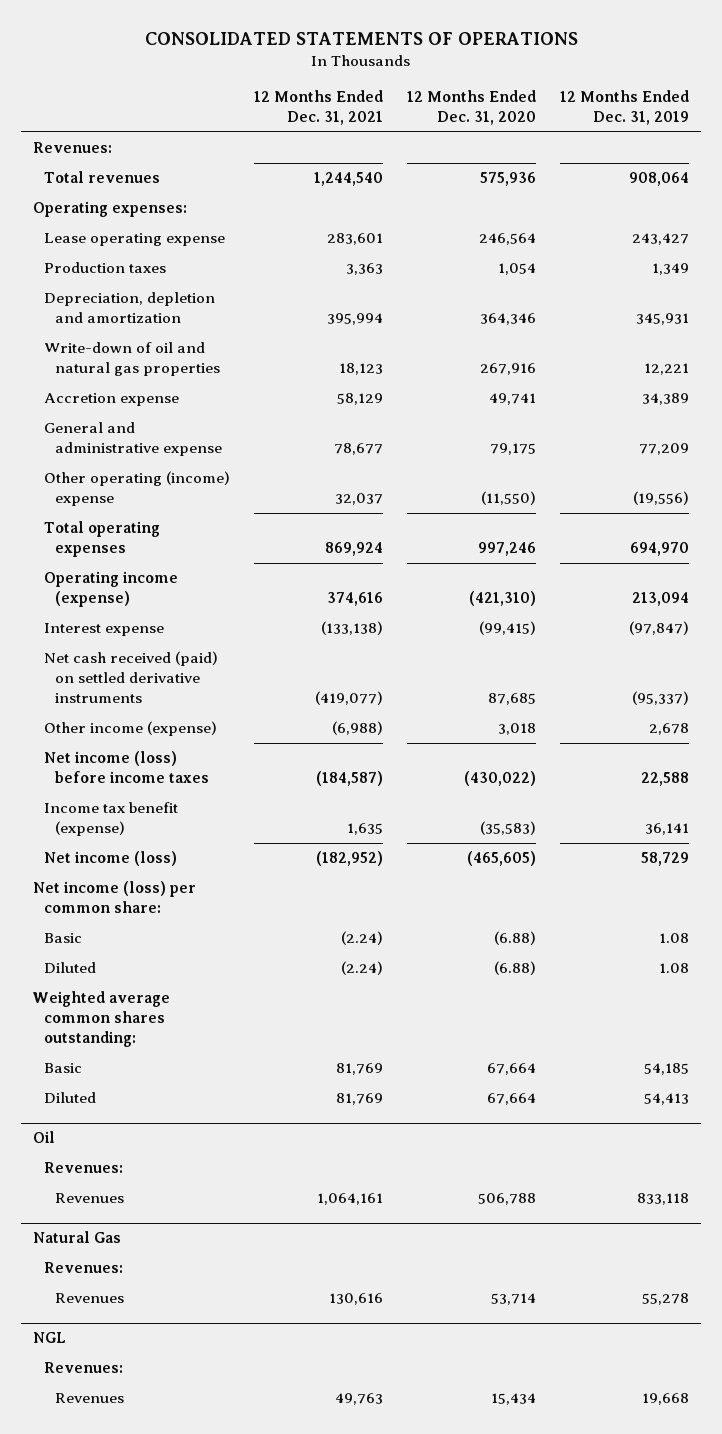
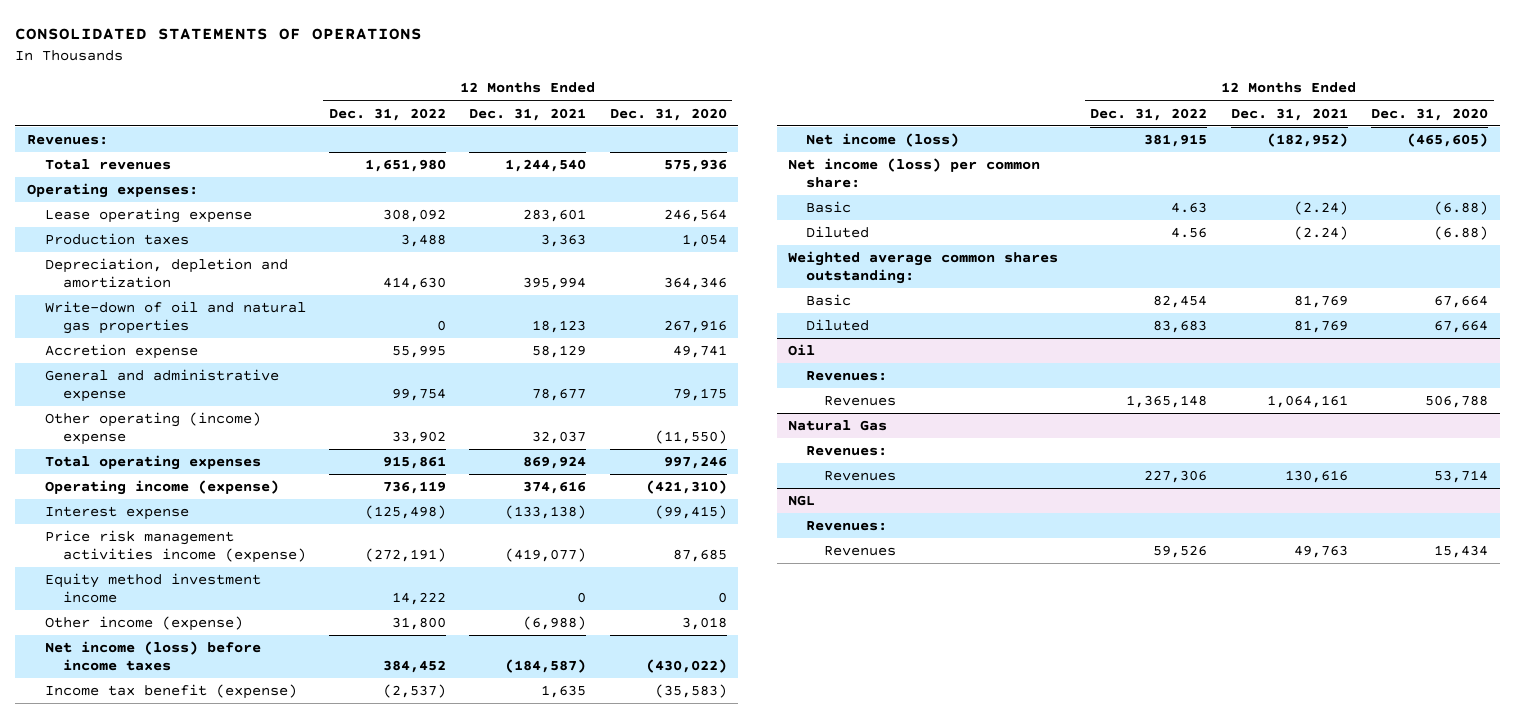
- | 12 Months Ended Dec. 31, 2021 | 12 Months Ended Dec. 31, 2020 | 12 Months Ended Dec. 31, 2019
+ | 12 Months Ended Dec. 31, 2022 | 12 Months Ended Dec. 31, 2021 | 12 Months Ended Dec. 31, 2020
- Net cash received (paid) on settled derivative instruments | (419,077) | 87,685 | (95,337)
+ Price risk management activities income (expense) | (272,191) | (419,077) | 87,685
+ Equity method investment income | 14,222 | 0 | 0

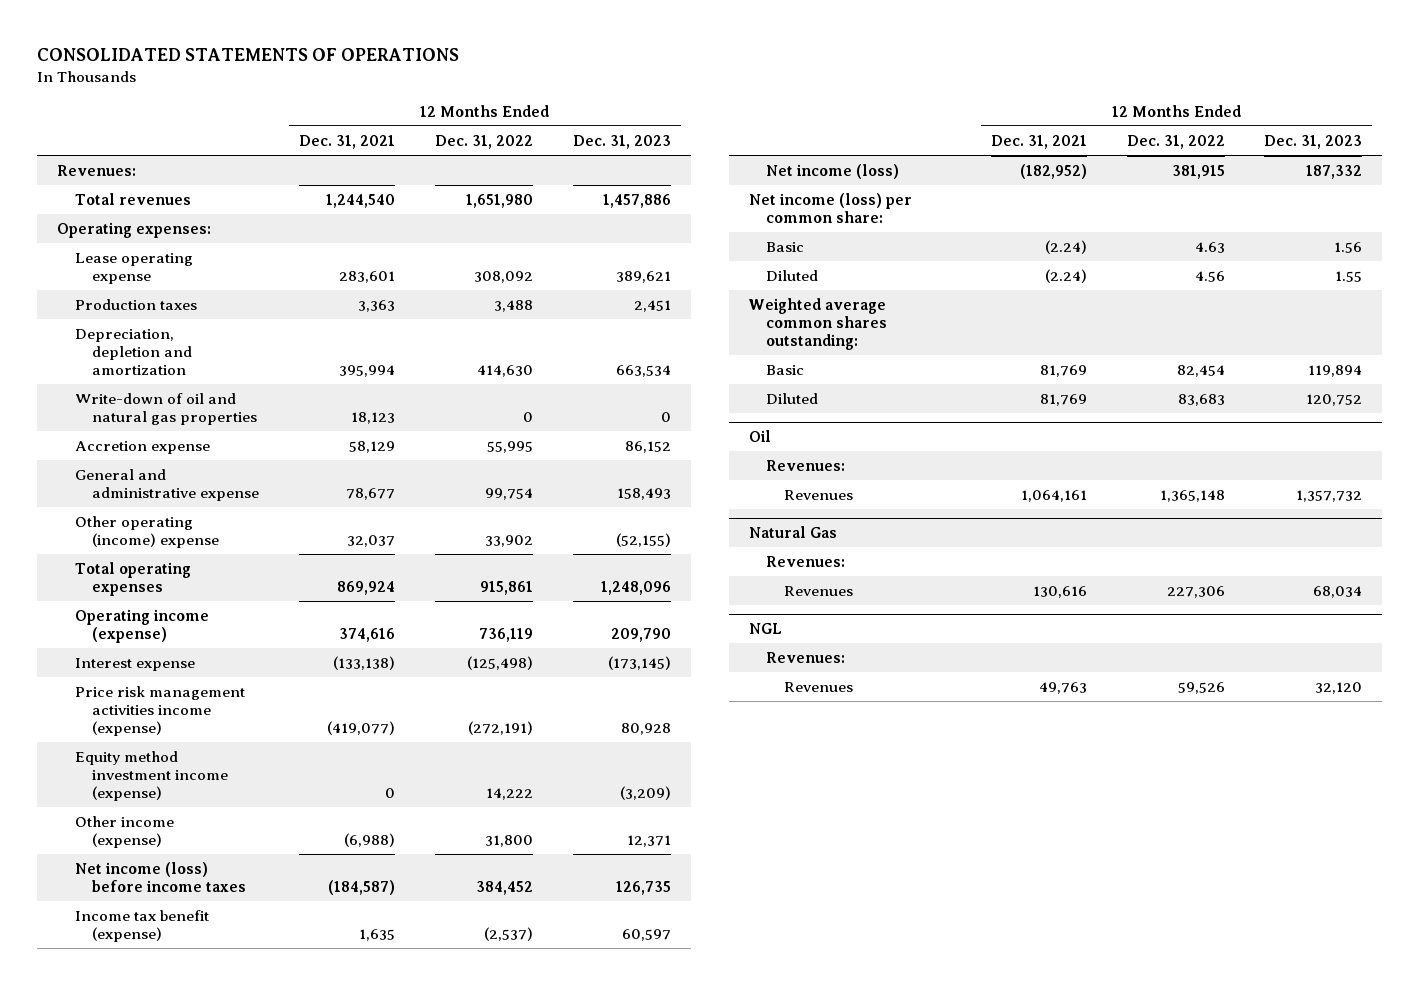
- | 12 Months Ended Dec. 31, 2022 | 12 Months Ended Dec. 31, 2021 | 12 Months Ended Dec. 31, 2020
+ | 12 Months Ended Dec. 31, 2021 | 12 Months Ended Dec. 31, 2022 | 12 Months Ended Dec. 31, 2023
- Equity method investment income | 14,222 | 0 | 0
+ Equity method investment income (expense) | 0 | 14,222 | (3,209)

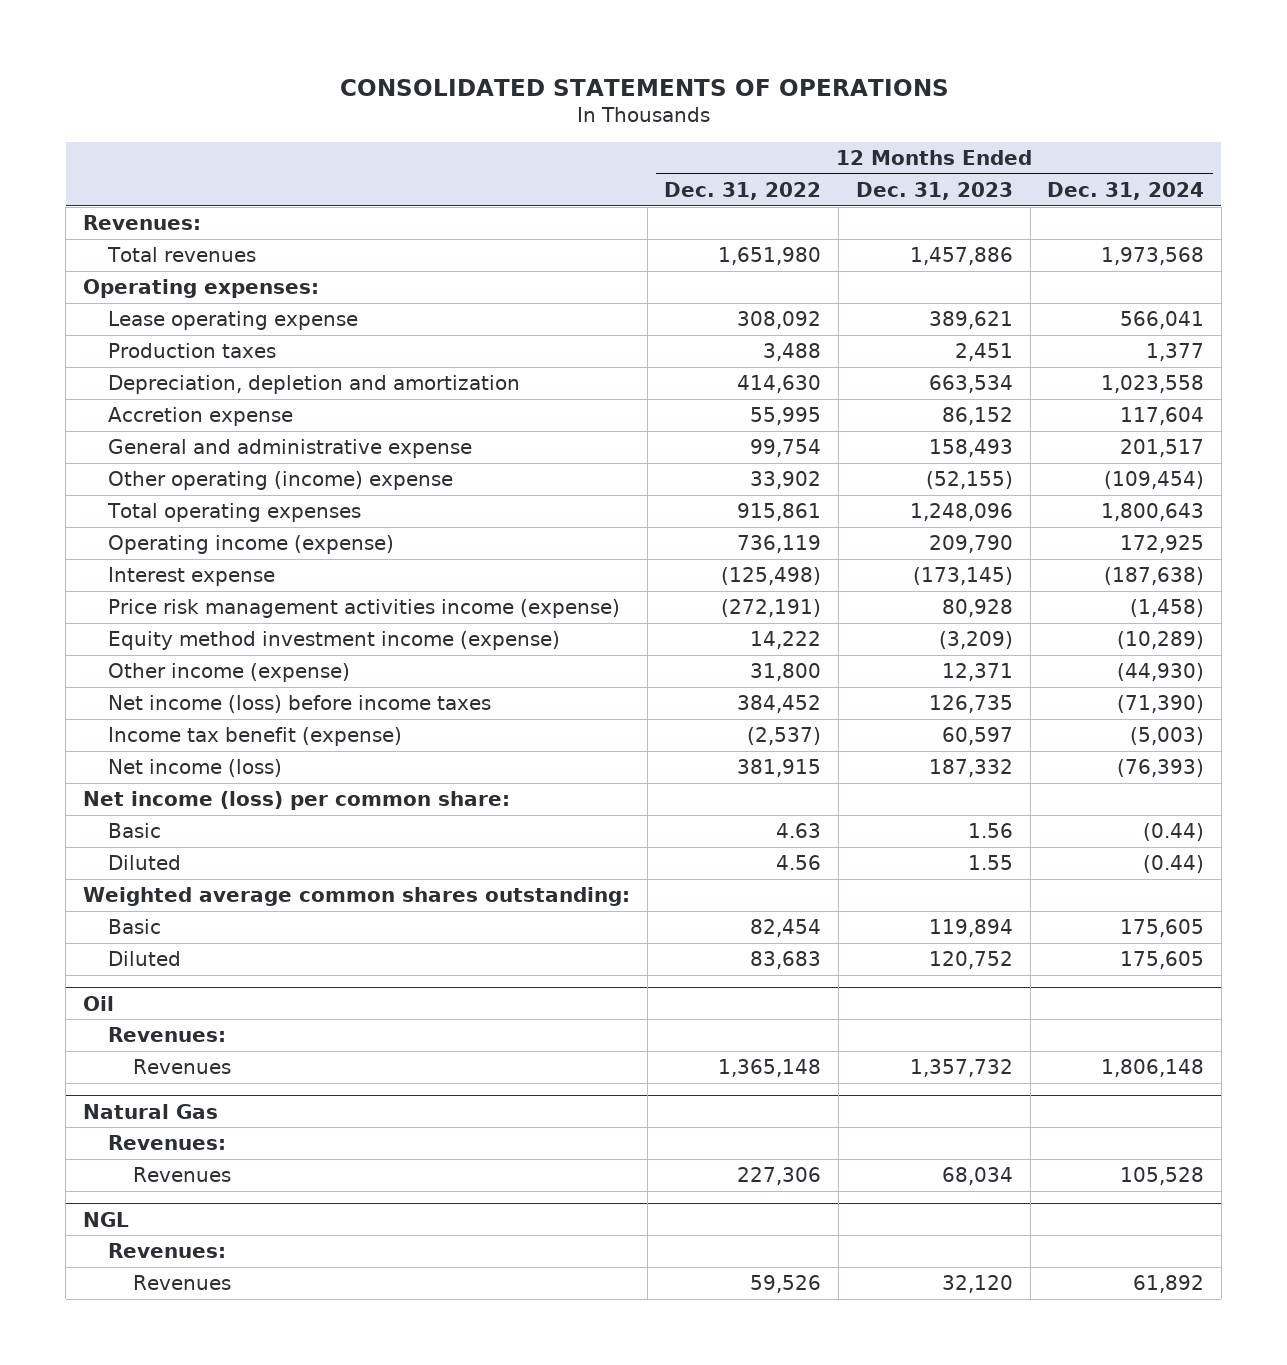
- | 12 Months Ended Dec. 31, 2021 | 12 Months Ended Dec. 31, 2022 | 12 Months Ended Dec. 31, 2023
+ | 12 Months Ended Dec. 31, 2022 | 12 Months Ended Dec. 31, 2023 | 12 Months Ended Dec. 31, 2024
- Write-down of oil and natural gas properties | 18,123 | 0 | 0

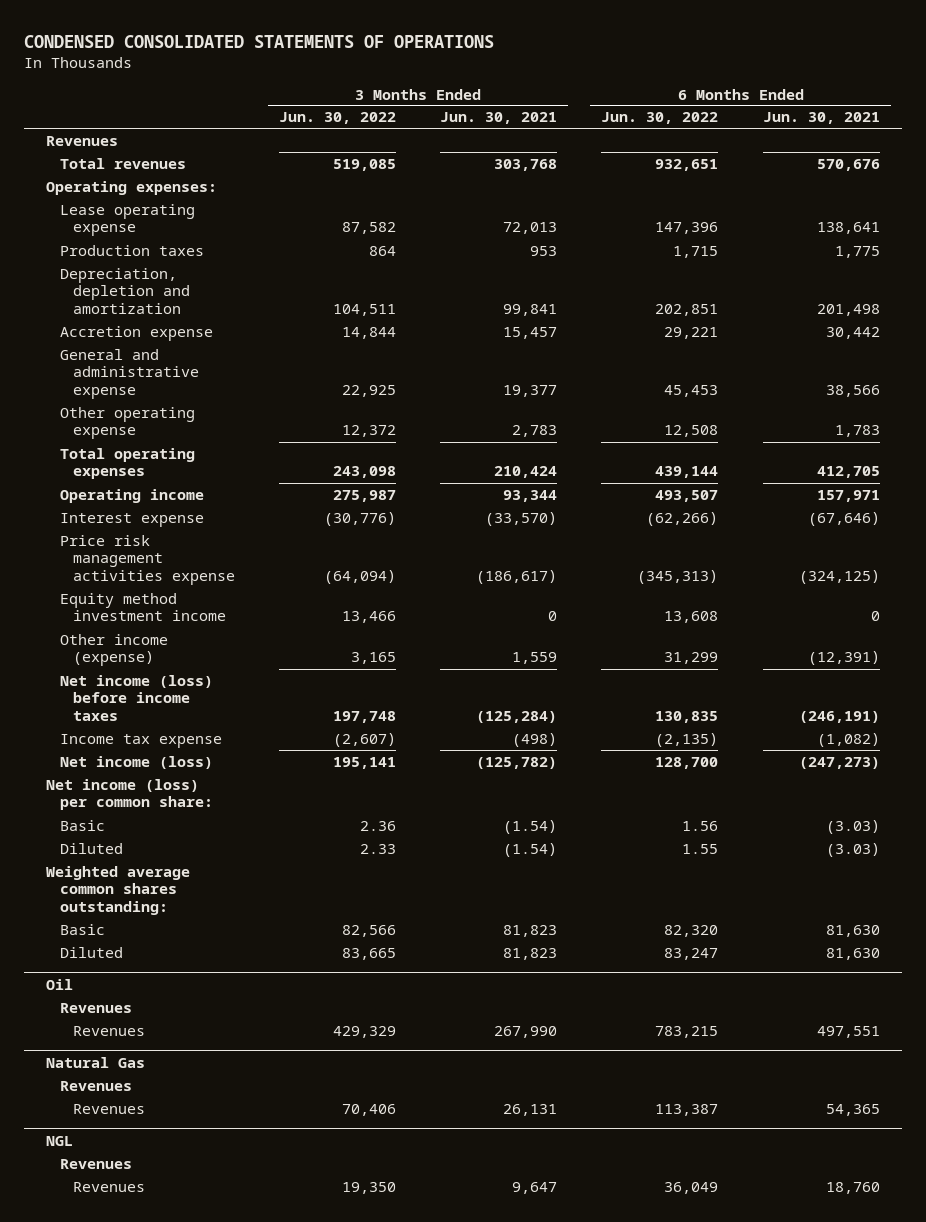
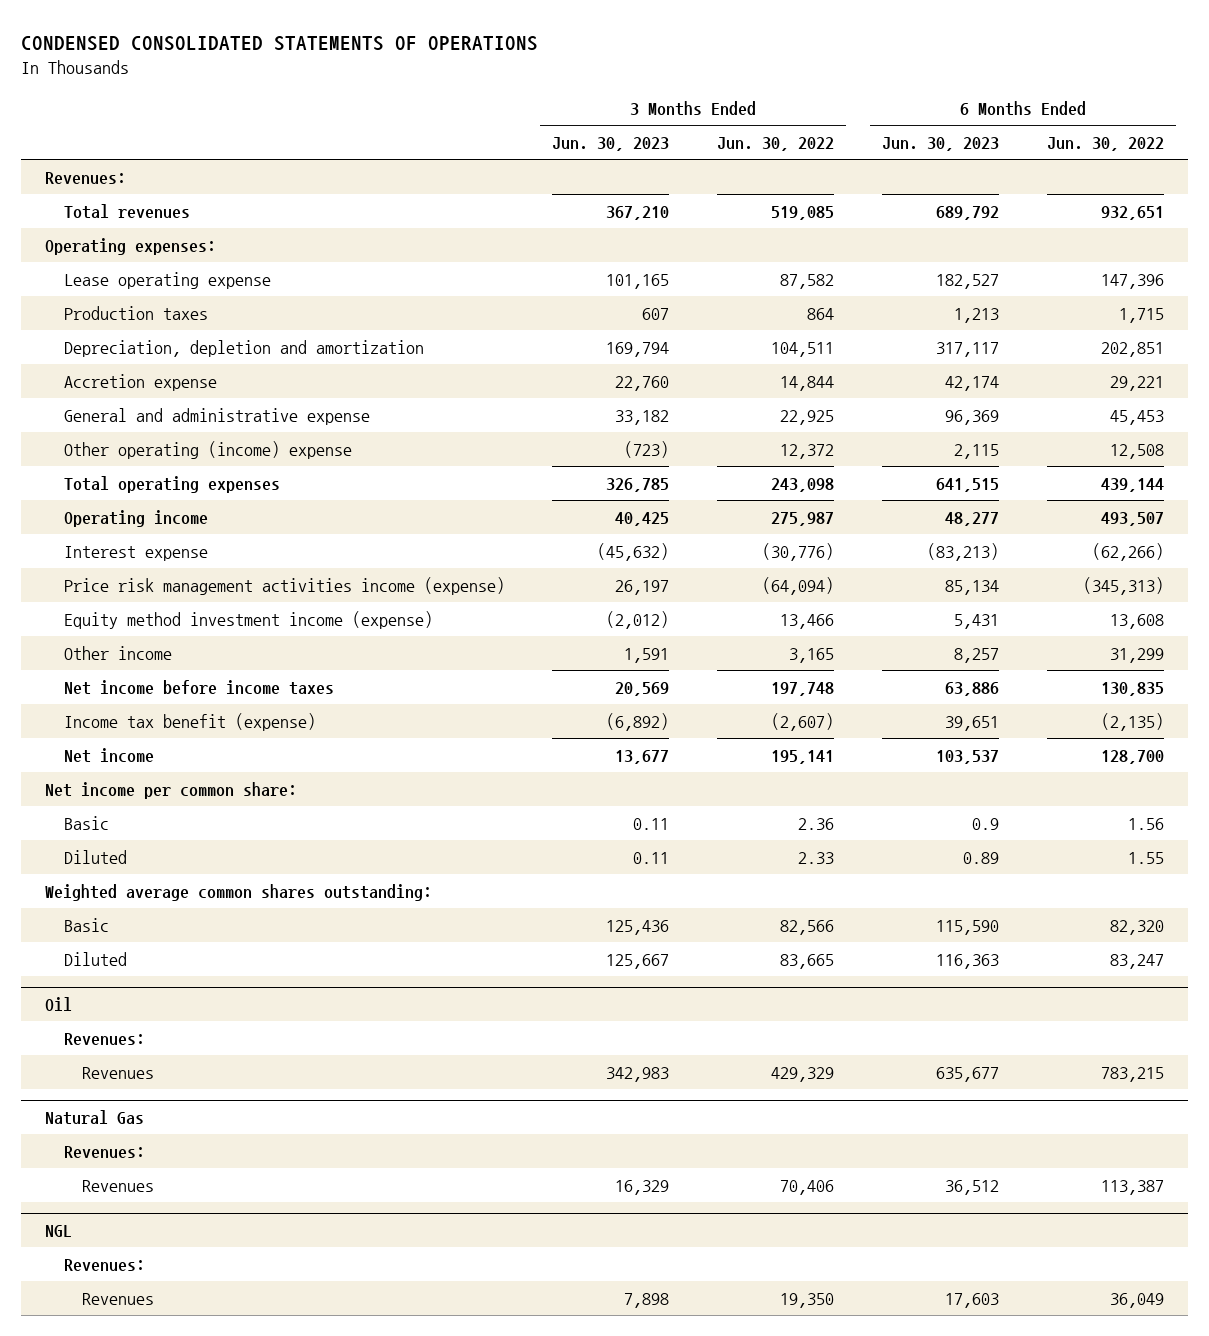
- | 3 Months Ended Jun. 30, 2022 | 3 Months Ended Jun. 30, 2021 | 6 Months Ended Jun. 30, 2022 | 6 Months Ended Jun. 30, 2021
+ | 3 Months Ended Jun. 30, 2023 | 3 Months Ended Jun. 30, 2022 | 6 Months Ended Jun. 30, 2023 | 6 Months Ended Jun. 30, 2022
- Revenues
+ Revenues:
- Other operating expense | 12,372 | 2,783 | 12,508 | 1,783
+ Other operating (income) expense | (723) | 12,372 | 2,115 | 12,508
- Price risk management activities expense | (64,094) | (186,617) | (345,313) | (324,125)
- Equity method investment income | 13,466 | 0 | 13,608 | 0
- Other income (expense) | 3,165 | 1,559 | 31,299 | (12,391)
- Net income (loss) before income taxes | 197,748 | (125,284) | 130,835 | (246,191)
- Income tax expense | (2,607) | (498) | (2,135) | (1,082)
- Net income (loss) | 195,141 | (125,782) | 128,700 | (247,273)
- Net income (loss) per common share:
+ Price risk management activities income (expense) | 26,197 | (64,094) | 85,134 | (345,313)
+ Equity method investment income (expense) | (2,012) | 13,466 | 5,431 | 13,608
+ Other income | 1,591 | 3,165 | 8,257 | 31,299
+ Net income before income taxes | 20,569 | 197,748 | 63,886 | 130,835
+ Income tax benefit (expense) | (6,892) | (2,607) | 39,651 | (2,135)
+ Net income | 13,677 | 195,141 | 103,537 | 128,700
+ Net income per common share:
@ Oil
- Revenues
+ Revenues:
@ Natural Gas
- Revenues
+ Revenues:
@ NGL
- Revenues
+ Revenues:

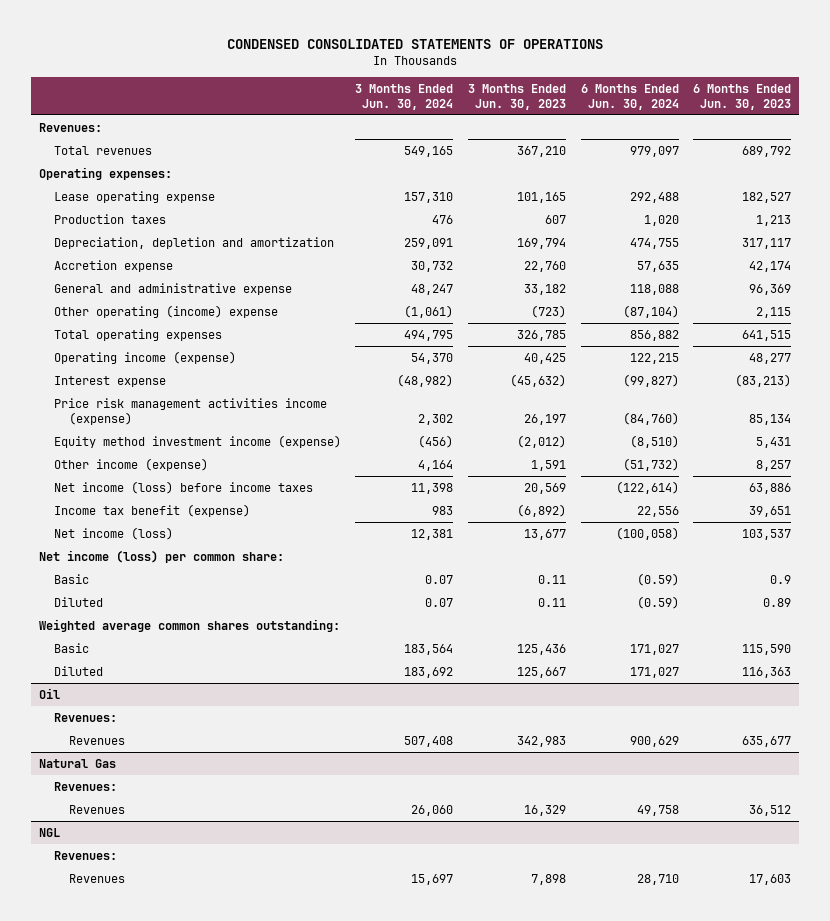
- | 3 Months Ended Jun. 30, 2023 | 3 Months Ended Jun. 30, 2022 | 6 Months Ended Jun. 30, 2023 | 6 Months Ended Jun. 30, 2022
+ | 3 Months Ended Jun. 30, 2024 | 3 Months Ended Jun. 30, 2023 | 6 Months Ended Jun. 30, 2024 | 6 Months Ended Jun. 30, 2023
- Operating income | 40,425 | 275,987 | 48,277 | 493,507
+ Operating income (expense) | 54,370 | 40,425 | 122,215 | 48,277
- Other income | 1,591 | 3,165 | 8,257 | 31,299
- Net income before income taxes | 20,569 | 197,748 | 63,886 | 130,835
+ Other income (expense) | 4,164 | 1,591 | (51,732) | 8,257
+ Net income (loss) before income taxes | 11,398 | 20,569 | (122,614) | 63,886
- Net income | 13,677 | 195,141 | 103,537 | 128,700
- Net income per common share:
+ Net income (loss) | 12,381 | 13,677 | (100,058) | 103,537
+ Net income (loss) per common share:

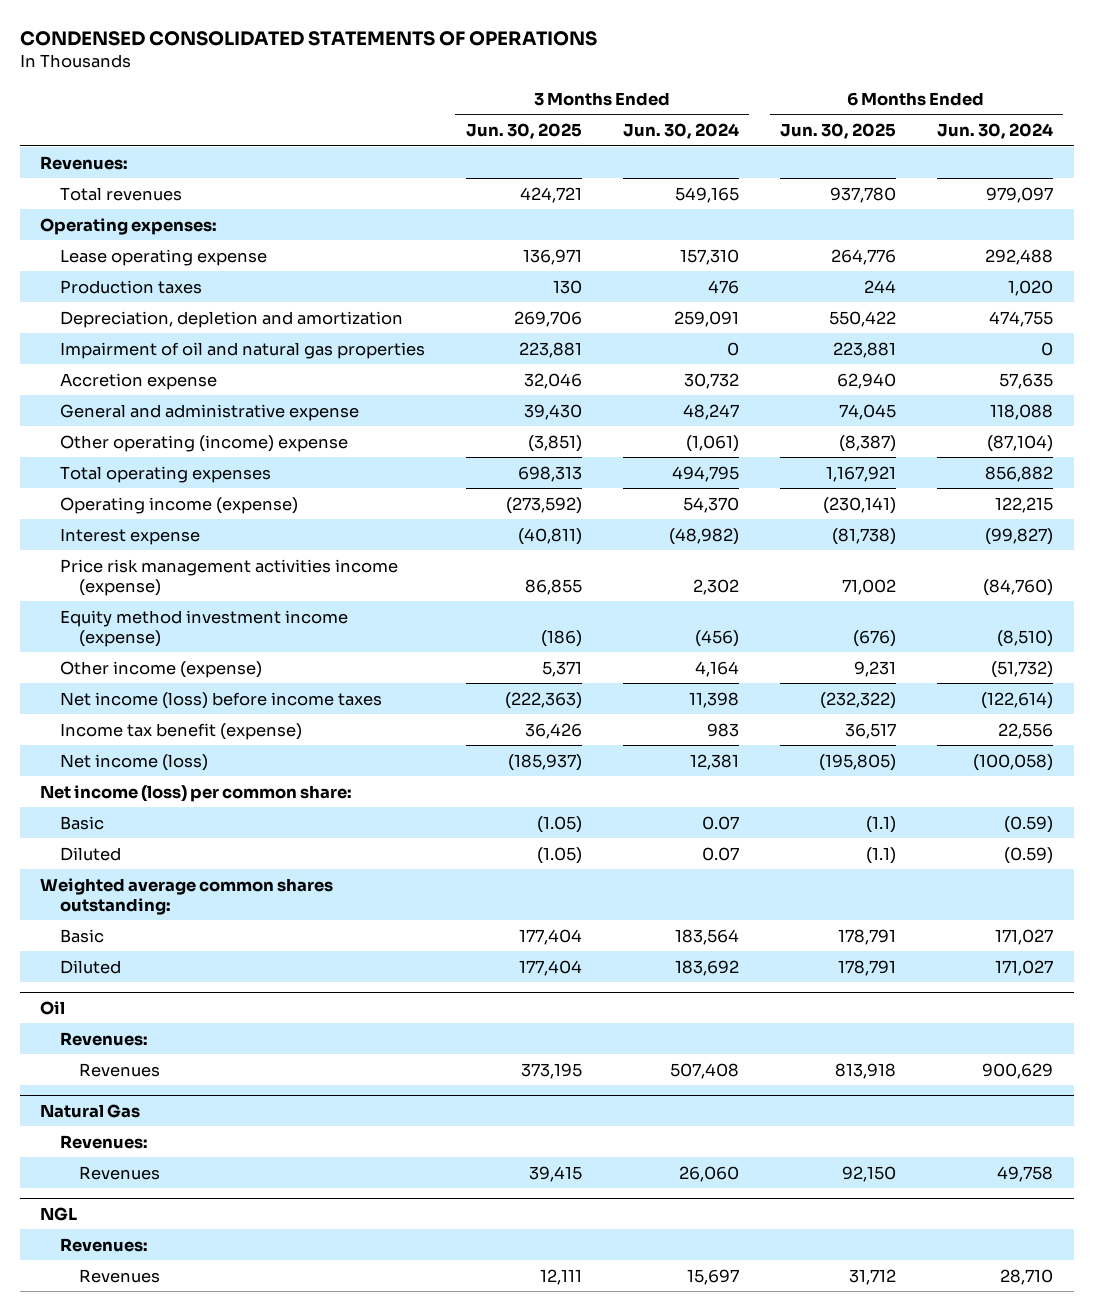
- | 3 Months Ended Jun. 30, 2024 | 3 Months Ended Jun. 30, 2023 | 6 Months Ended Jun. 30, 2024 | 6 Months Ended Jun. 30, 2023
+ | 3 Months Ended Jun. 30, 2025 | 3 Months Ended Jun. 30, 2024 | 6 Months Ended Jun. 30, 2025 | 6 Months Ended Jun. 30, 2024
+ Impairment of oil and natural gas properties | 223,881 | 0 | 223,881 | 0

